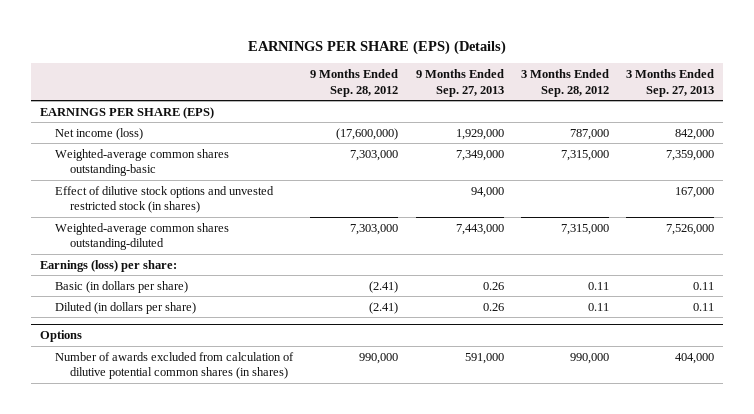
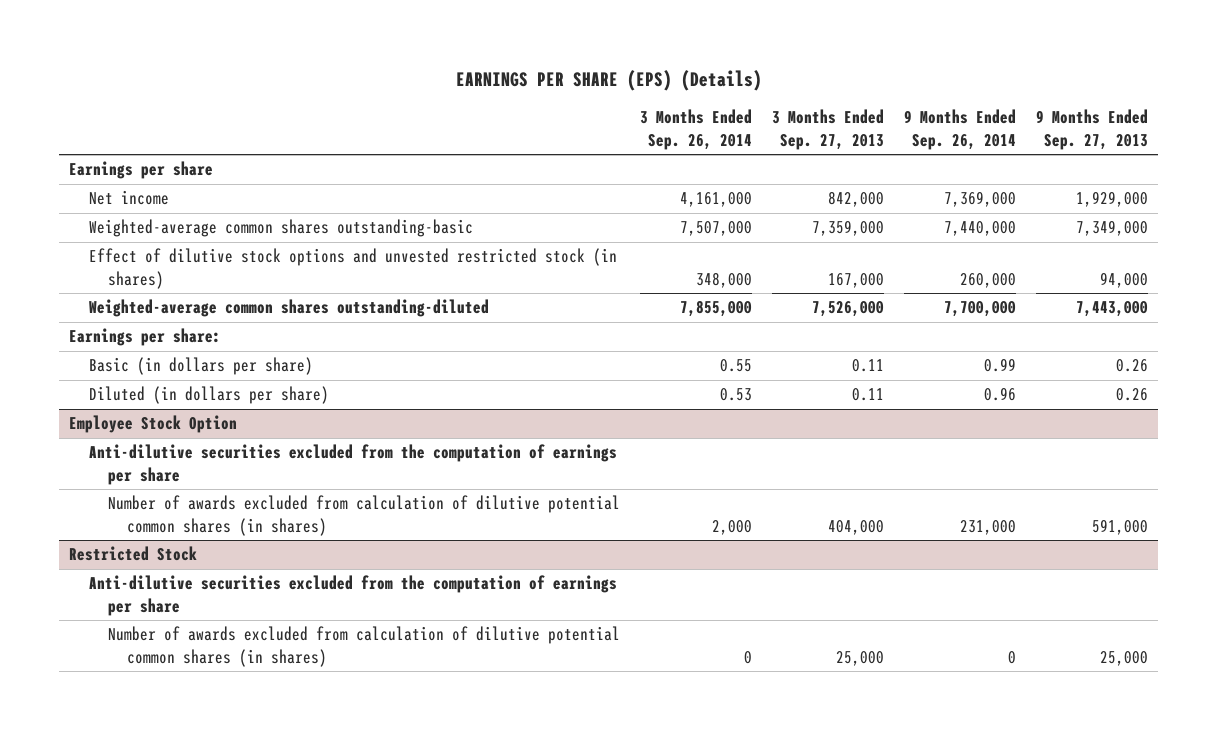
- | 9 Months Ended Sep. 28, 2012 | 9 Months Ended Sep. 27, 2013 | 3 Months Ended Sep. 28, 2012 | 3 Months Ended Sep. 27, 2013
+ | 3 Months Ended Sep. 26, 2014 | 3 Months Ended Sep. 27, 2013 | 9 Months Ended Sep. 26, 2014 | 9 Months Ended Sep. 27, 2013
- EARNINGS PER SHARE (EPS)
- Net income (loss) | (17,600,000) | 1,929,000 | 787,000 | 842,000
+ Earnings per share
+ Net income | 4,161,000 | 842,000 | 7,369,000 | 1,929,000
- Earnings (loss) per share:
+ Earnings per share:
- Options
+ Employee Stock Option
+ Anti-dilutive securities excluded from the computation of earnings per share
+ Restricted Stock
+ Anti-dilutive securities excluded from the computation of earnings per share
+ Number of awards excluded from calculation of dilutive potential common shares (in shares) | 0 | 25,000 | 0 | 25,000

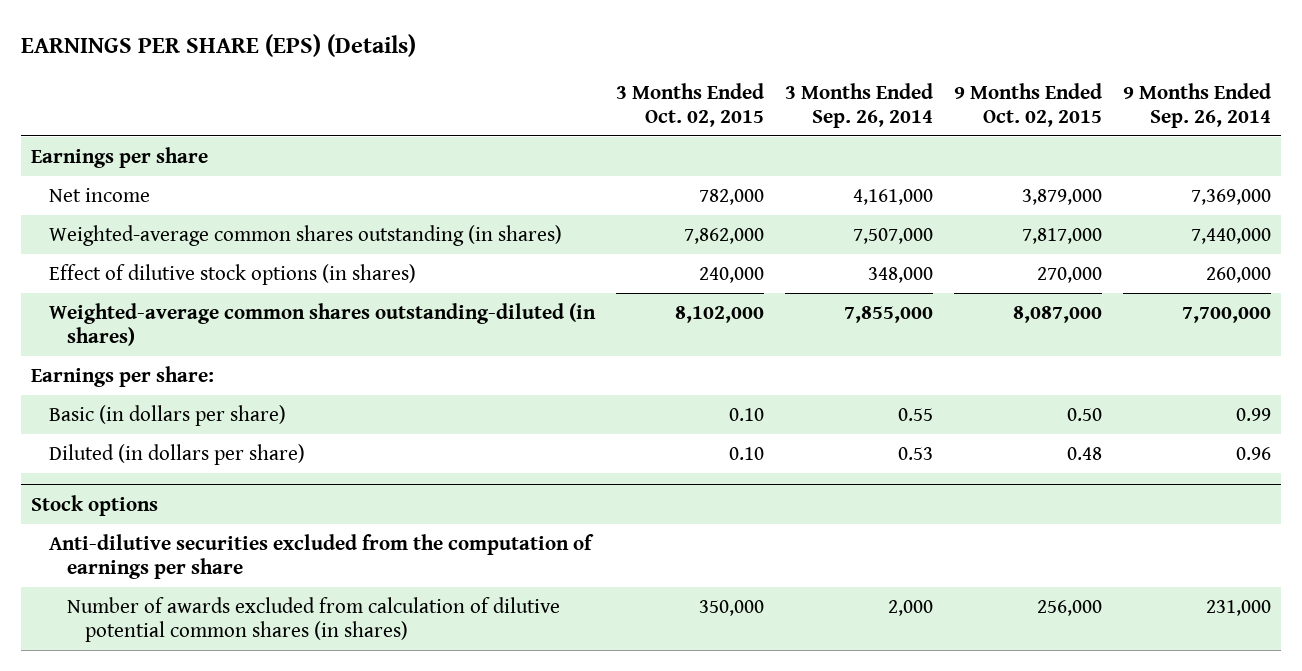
- | 3 Months Ended Sep. 26, 2014 | 3 Months Ended Sep. 27, 2013 | 9 Months Ended Sep. 26, 2014 | 9 Months Ended Sep. 27, 2013
+ | 3 Months Ended Oct. 02, 2015 | 3 Months Ended Sep. 26, 2014 | 9 Months Ended Oct. 02, 2015 | 9 Months Ended Sep. 26, 2014
- Weighted-average common shares outstanding-basic | 7,507,000 | 7,359,000 | 7,440,000 | 7,349,000
- Effect of dilutive stock options and unvested restricted stock (in shares) | 348,000 | 167,000 | 260,000 | 94,000
- Weighted-average common shares outstanding-diluted | 7,855,000 | 7,526,000 | 7,700,000 | 7,443,000
+ Weighted-average common shares outstanding (in shares) | 7,862,000 | 7,507,000 | 7,817,000 | 7,440,000
+ Effect of dilutive stock options (in shares) | 240,000 | 348,000 | 270,000 | 260,000
+ Weighted-average common shares outstanding-diluted (in shares) | 8,102,000 | 7,855,000 | 8,087,000 | 7,700,000
- Employee Stock Option
+ Stock options
- Restricted Stock
- Anti-dilutive securities excluded from the computation of earnings per share
- Number of awards excluded from calculation of dilutive potential common shares (in shares) | 0 | 25,000 | 0 | 25,000

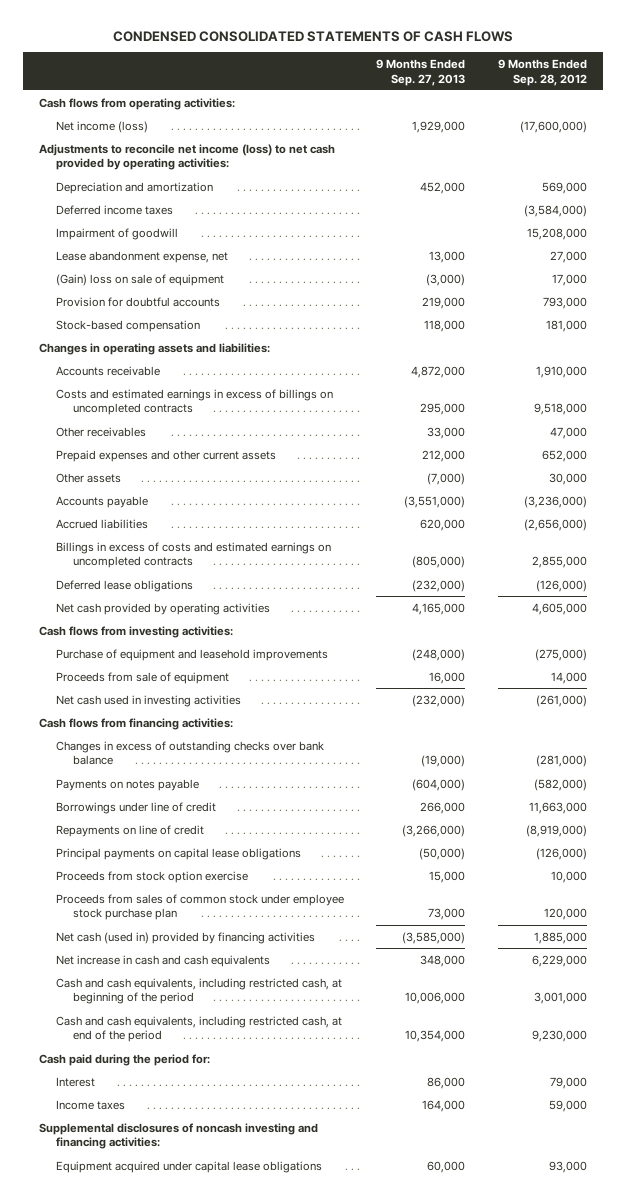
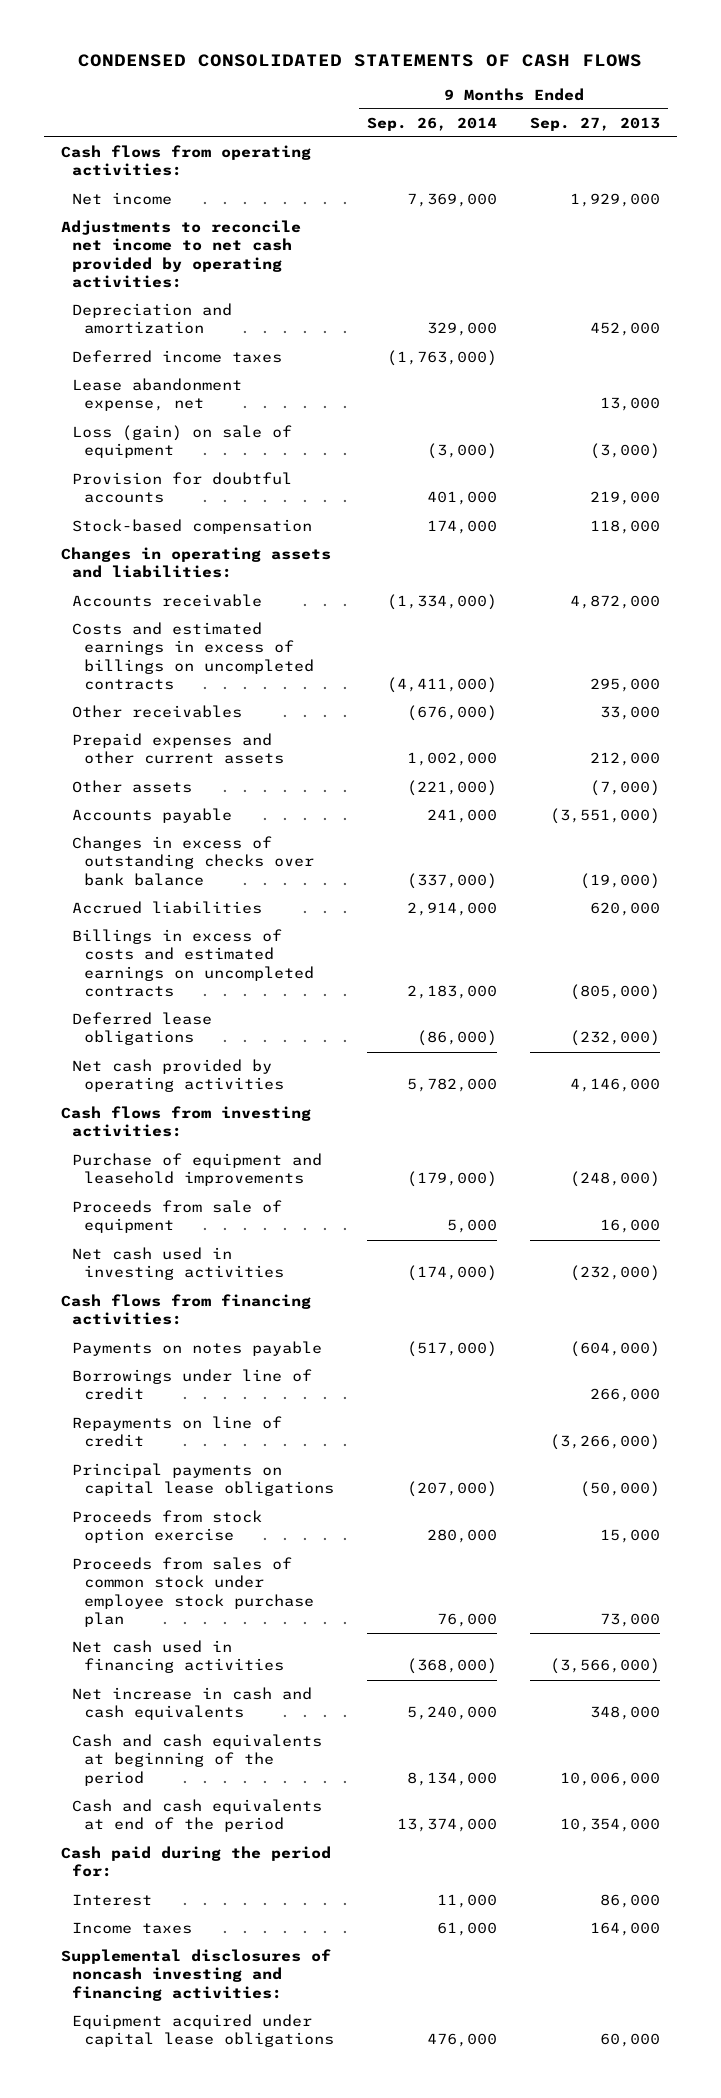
- | 9 Months Ended Sep. 27, 2013 | 9 Months Ended Sep. 28, 2012
+ | 9 Months Ended Sep. 26, 2014 | 9 Months Ended Sep. 27, 2013
- Net income (loss) | 1,929,000 | (17,600,000)
- Adjustments to reconcile net income (loss) to net cash provided by operating activities:
+ Net income | 7,369,000 | 1,929,000
+ Adjustments to reconcile net income to net cash provided by operating activities:
- Impairment of goodwill | | 15,208,000
- (Gain) loss on sale of equipment | (3,000) | 17,000
+ Loss (gain) on sale of equipment | (3,000) | (3,000)
moved up: Changes in excess of outstanding checks over bank balance | (337,000) | (19,000)
- Net cash provided by operating activities | 4,165,000 | 4,605,000
+ Net cash provided by operating activities | 5,782,000 | 4,146,000
- Net cash (used in) provided by financing activities | (3,585,000) | 1,885,000
+ Net cash used in financing activities | (368,000) | (3,566,000)
- Cash and cash equivalents, including restricted cash, at beginning of the period | 10,006,000 | 3,001,000
- Cash and cash equivalents, including restricted cash, at end of the period | 10,354,000 | 9,230,000
+ Cash and cash equivalents at beginning of the period | 8,134,000 | 10,006,000
+ Cash and cash equivalents at end of the period | 13,374,000 | 10,354,000

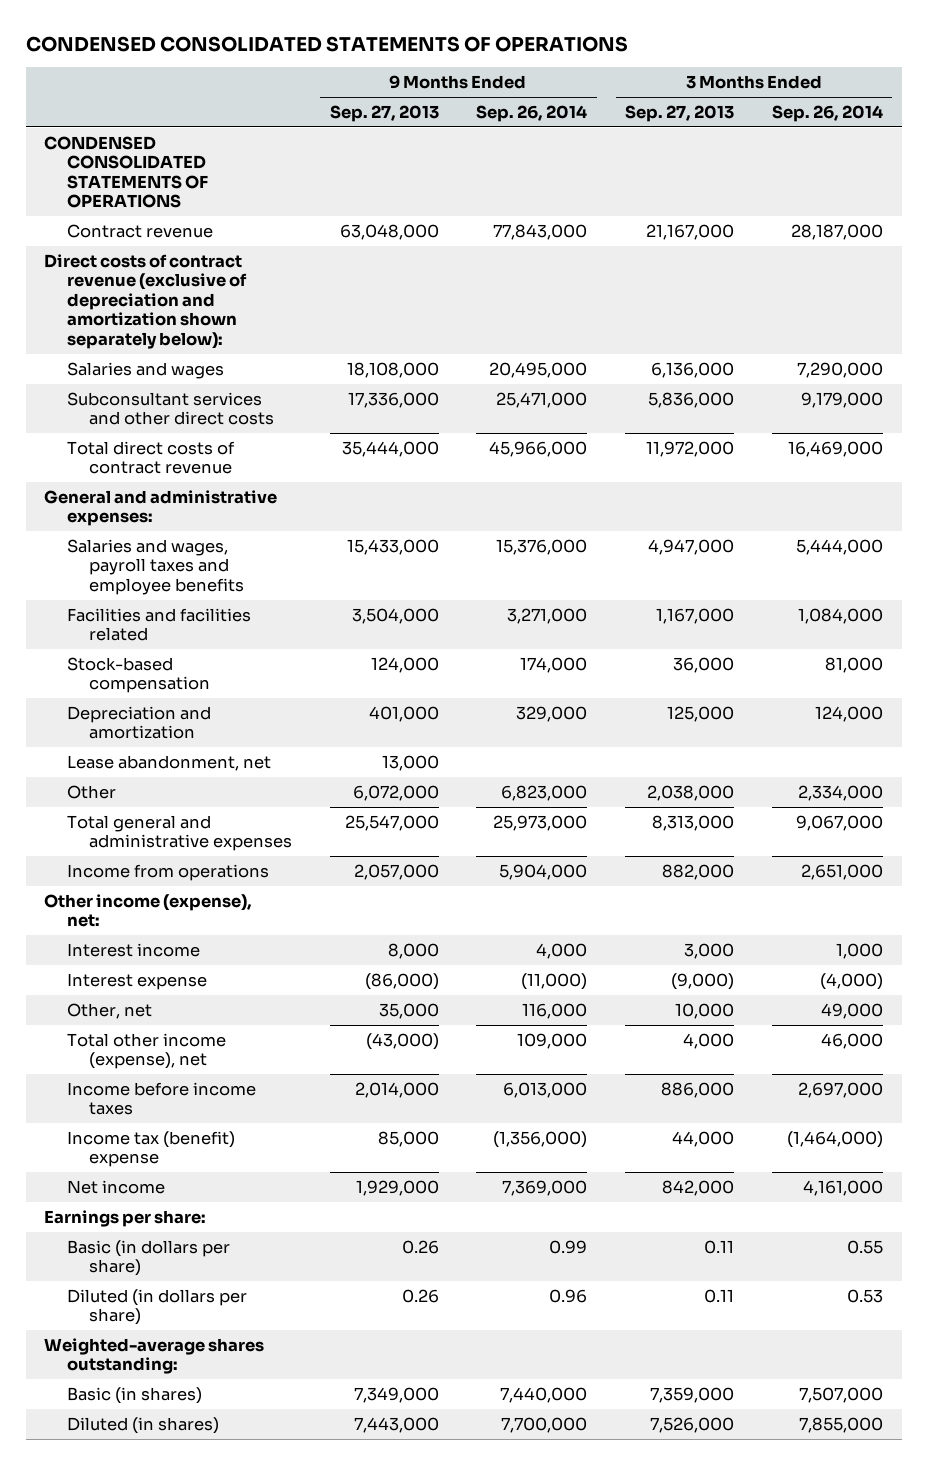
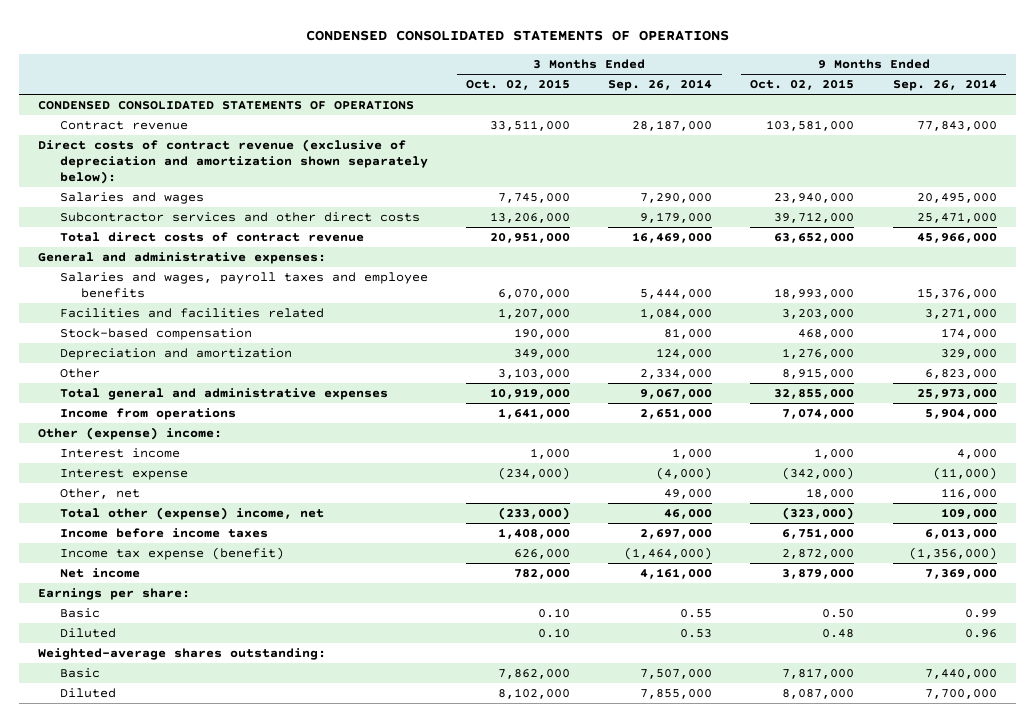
- | 9 Months Ended Sep. 27, 2013 | 9 Months Ended Sep. 26, 2014 | 3 Months Ended Sep. 27, 2013 | 3 Months Ended Sep. 26, 2014
+ | 3 Months Ended Oct. 02, 2015 | 3 Months Ended Sep. 26, 2014 | 9 Months Ended Oct. 02, 2015 | 9 Months Ended Sep. 26, 2014
- Subconsultant services and other direct costs | 17,336,000 | 25,471,000 | 5,836,000 | 9,179,000
+ Subcontractor services and other direct costs | 13,206,000 | 9,179,000 | 39,712,000 | 25,471,000
- Lease abandonment, net | 13,000 | | |
- Other income (expense), net:
+ Other (expense) income:
- Total other income (expense), net | (43,000) | 109,000 | 4,000 | 46,000
+ Total other (expense) income, net | (233,000) | 46,000 | (323,000) | 109,000
- Income tax (benefit) expense | 85,000 | (1,356,000) | 44,000 | (1,464,000)
+ Income tax expense (benefit) | 626,000 | (1,464,000) | 2,872,000 | (1,356,000)
- Basic (in dollars per share) | 0.26 | 0.99 | 0.11 | 0.55
- Diluted (in dollars per share) | 0.26 | 0.96 | 0.11 | 0.53
+ Basic | 0.10 | 0.55 | 0.50 | 0.99
+ Diluted | 0.10 | 0.53 | 0.48 | 0.96
- Basic (in shares) | 7,349,000 | 7,440,000 | 7,359,000 | 7,507,000
- Diluted (in shares) | 7,443,000 | 7,700,000 | 7,526,000 | 7,855,000
+ Basic | 7,862,000 | 7,507,000 | 7,817,000 | 7,440,000
+ Diluted | 8,102,000 | 7,855,000 | 8,087,000 | 7,700,000

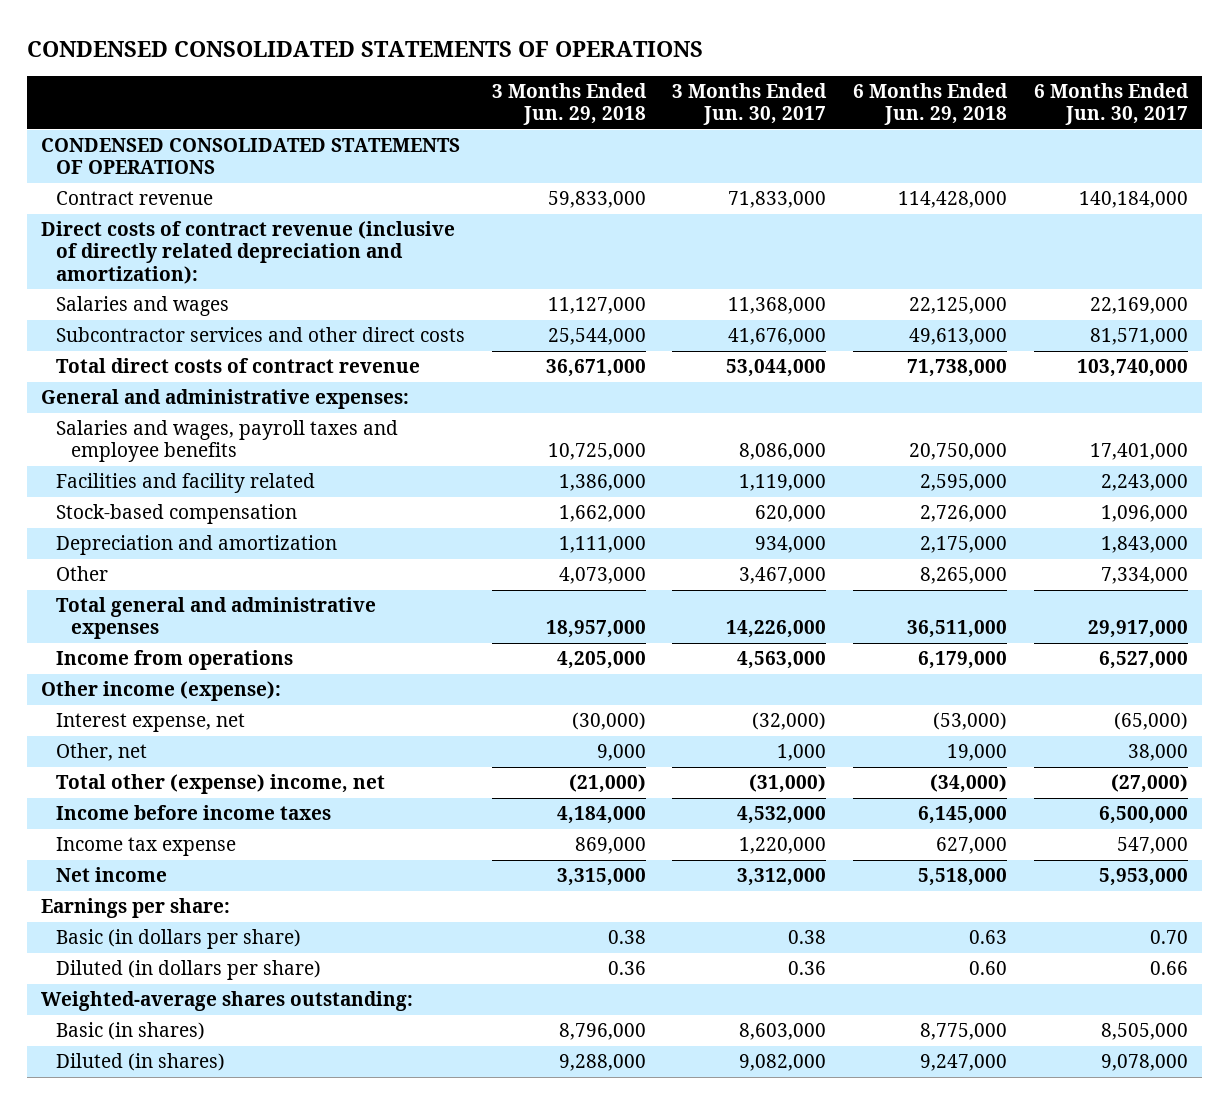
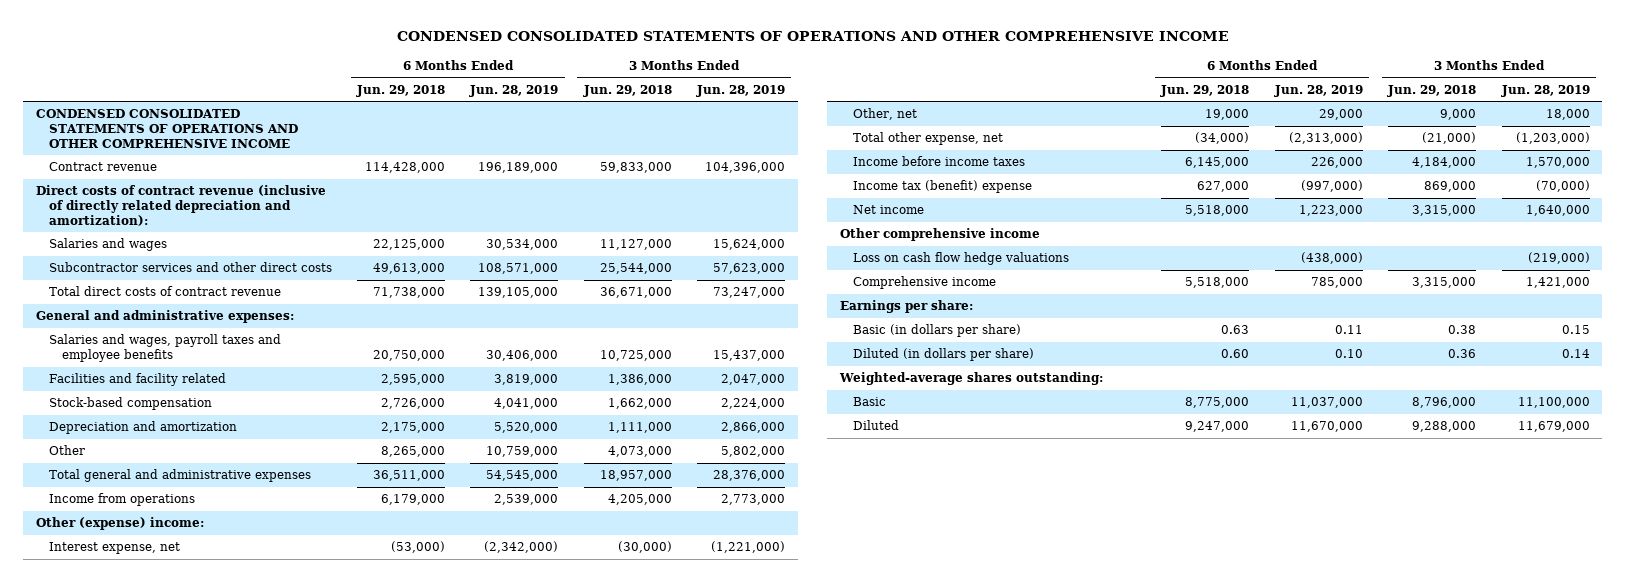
- CONDENSED CONSOLIDATED STATEMENTS OF OPERATIONS
+ CONDENSED CONSOLIDATED STATEMENTS OF OPERATIONS AND OTHER COMPREHENSIVE INCOME
- | 3 Months Ended Jun. 29, 2018 | 3 Months Ended Jun. 30, 2017 | 6 Months Ended Jun. 29, 2018 | 6 Months Ended Jun. 30, 2017
+ | 6 Months Ended Jun. 29, 2018 | 6 Months Ended Jun. 28, 2019 | 3 Months Ended Jun. 29, 2018 | 3 Months Ended Jun. 28, 2019
- CONDENSED CONSOLIDATED STATEMENTS OF OPERATIONS
+ CONDENSED CONSOLIDATED STATEMENTS OF OPERATIONS AND OTHER COMPREHENSIVE INCOME
- Other income (expense):
+ Other (expense) income:
- Total other (expense) income, net | (21,000) | (31,000) | (34,000) | (27,000)
+ Total other expense, net | (34,000) | (2,313,000) | (21,000) | (1,203,000)
- Income tax expense | 869,000 | 1,220,000 | 627,000 | 547,000
+ Income tax (benefit) expense | 627,000 | (997,000) | 869,000 | (70,000)
+ Other comprehensive income
+ Loss on cash flow hedge valuations | | (438,000) | | (219,000)
+ Comprehensive income | 5,518,000 | 785,000 | 3,315,000 | 1,421,000
- Basic (in shares) | 8,796,000 | 8,603,000 | 8,775,000 | 8,505,000
- Diluted (in shares) | 9,288,000 | 9,082,000 | 9,247,000 | 9,078,000
+ Basic | 8,775,000 | 11,037,000 | 8,796,000 | 11,100,000
+ Diluted | 9,247,000 | 11,670,000 | 9,288,000 | 11,679,000

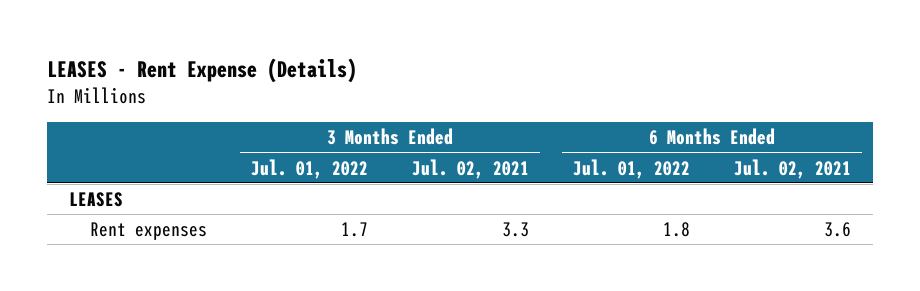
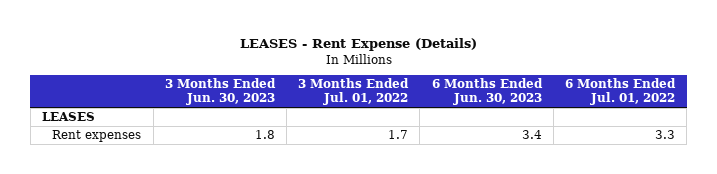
- | 3 Months Ended Jul. 01, 2022 | 3 Months Ended Jul. 02, 2021 | 6 Months Ended Jul. 01, 2022 | 6 Months Ended Jul. 02, 2021
+ | 3 Months Ended Jun. 30, 2023 | 3 Months Ended Jul. 01, 2022 | 6 Months Ended Jun. 30, 2023 | 6 Months Ended Jul. 01, 2022
- Rent expenses | 1.7 | 3.3 | 1.8 | 3.6
+ Rent expenses | 1.8 | 1.7 | 3.4 | 3.3

